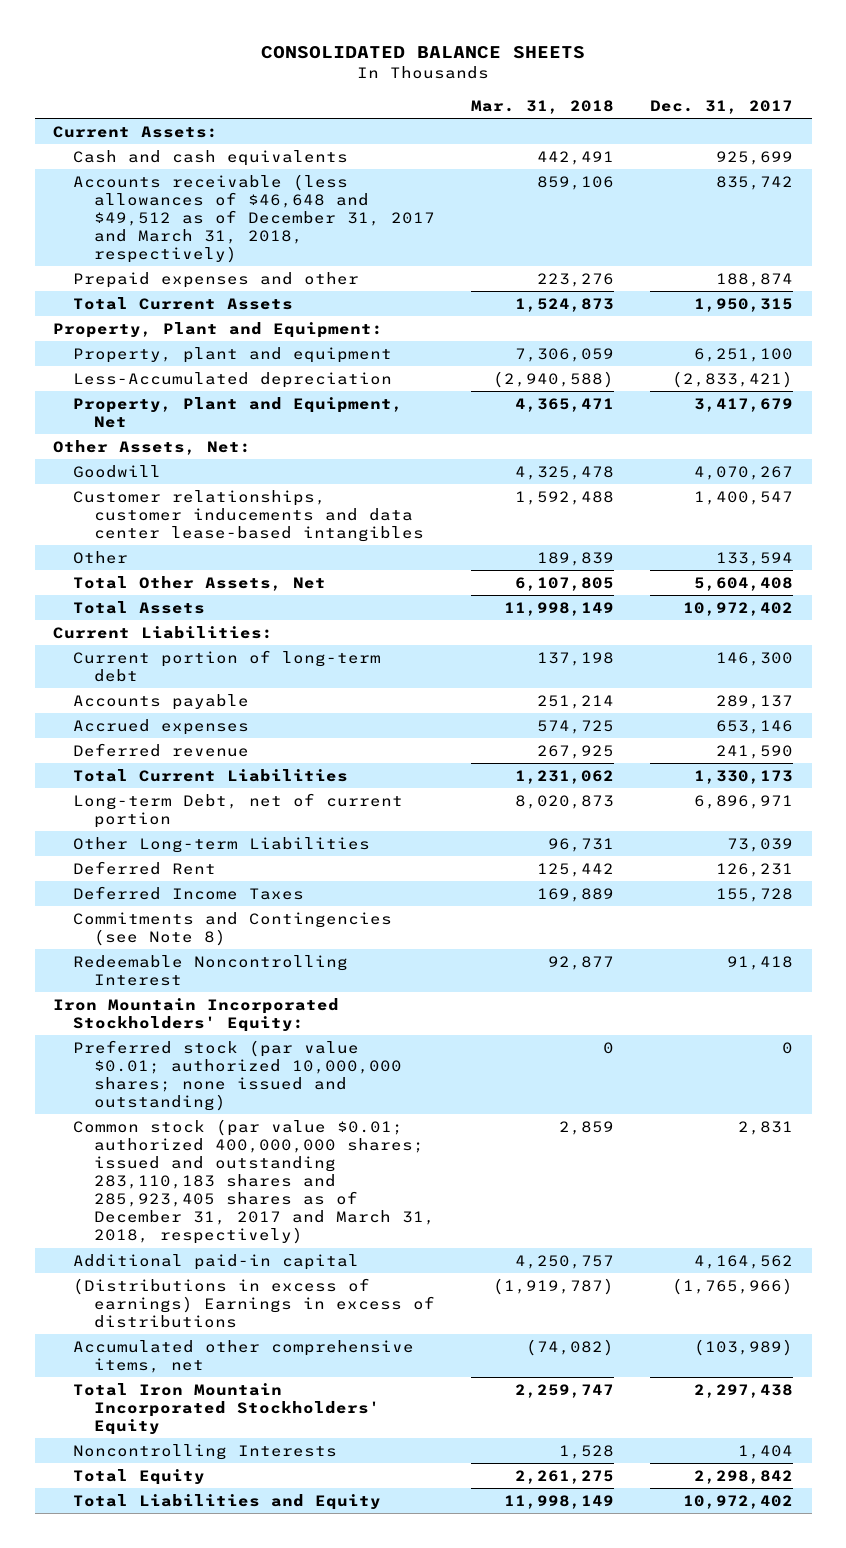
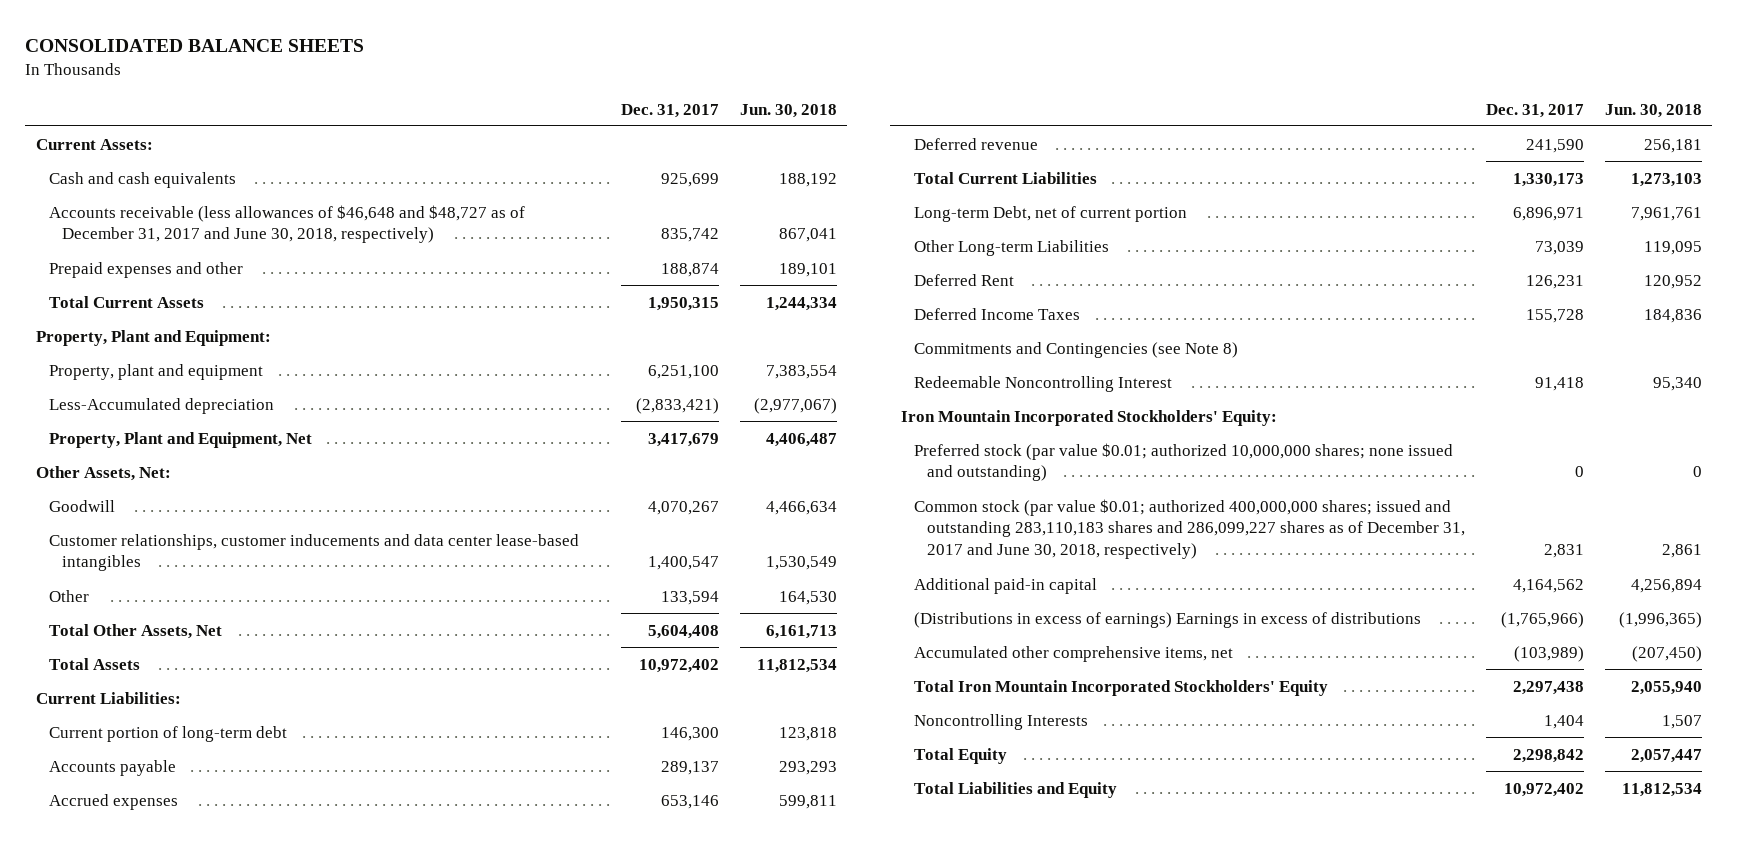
- | Mar. 31, 2018 | Dec. 31, 2017
+ | Dec. 31, 2017 | Jun. 30, 2018
- Accounts receivable (less allowances of $46,648 and $49,512 as of December 31, 2017 and March 31, 2018, respectively) | 859,106 | 835,742
+ Accounts receivable (less allowances of $46,648 and $48,727 as of December 31, 2017 and June 30, 2018, respectively) | 835,742 | 867,041
- Common stock (par value $0.01; authorized 400,000,000 shares; issued and outstanding 283,110,183 shares and 285,923,405 shares as of December 31, 2017 and March 31, 2018, respectively) | 2,859 | 2,831
+ Common stock (par value $0.01; authorized 400,000,000 shares; issued and outstanding 283,110,183 shares and 286,099,227 shares as of December 31, 2017 and June 30, 2018, respectively) | 2,831 | 2,861

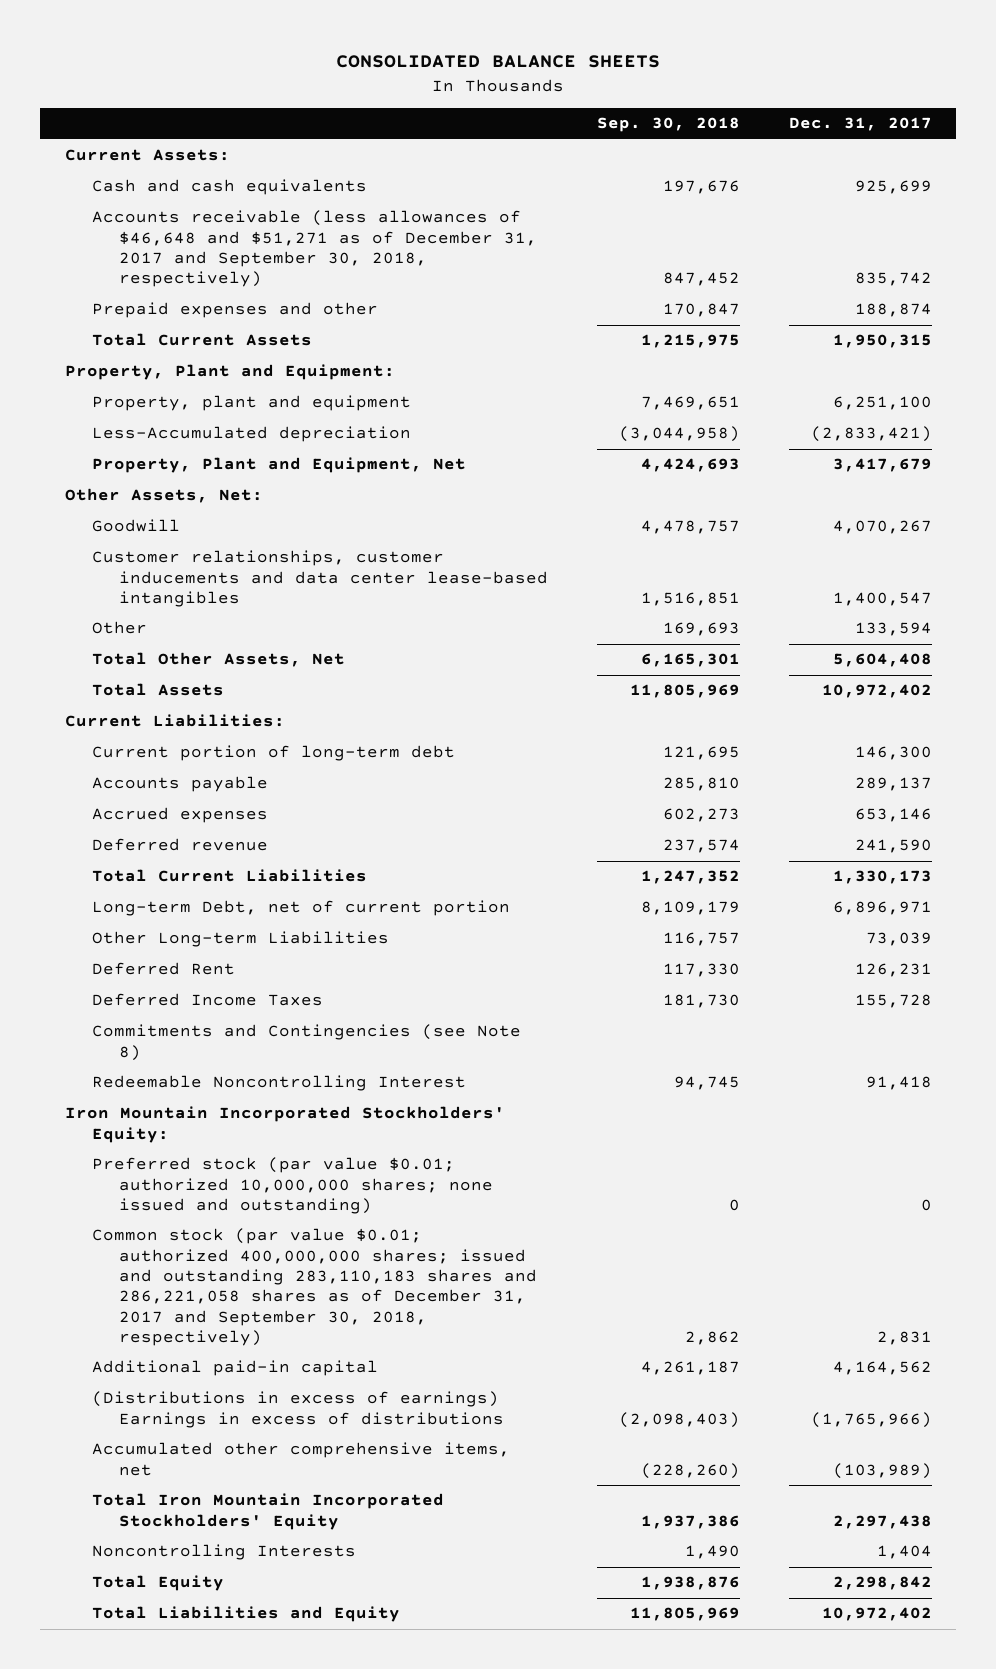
- | Dec. 31, 2017 | Jun. 30, 2018
+ | Sep. 30, 2018 | Dec. 31, 2017
- Accounts receivable (less allowances of $46,648 and $48,727 as of December 31, 2017 and June 30, 2018, respectively) | 835,742 | 867,041
+ Accounts receivable (less allowances of $46,648 and $51,271 as of December 31, 2017 and September 30, 2018, respectively) | 847,452 | 835,742
- Common stock (par value $0.01; authorized 400,000,000 shares; issued and outstanding 283,110,183 shares and 286,099,227 shares as of December 31, 2017 and June 30, 2018, respectively) | 2,831 | 2,861
+ Common stock (par value $0.01; authorized 400,000,000 shares; issued and outstanding 283,110,183 shares and 286,221,058 shares as of December 31, 2017 and September 30, 2018, respectively) | 2,862 | 2,831

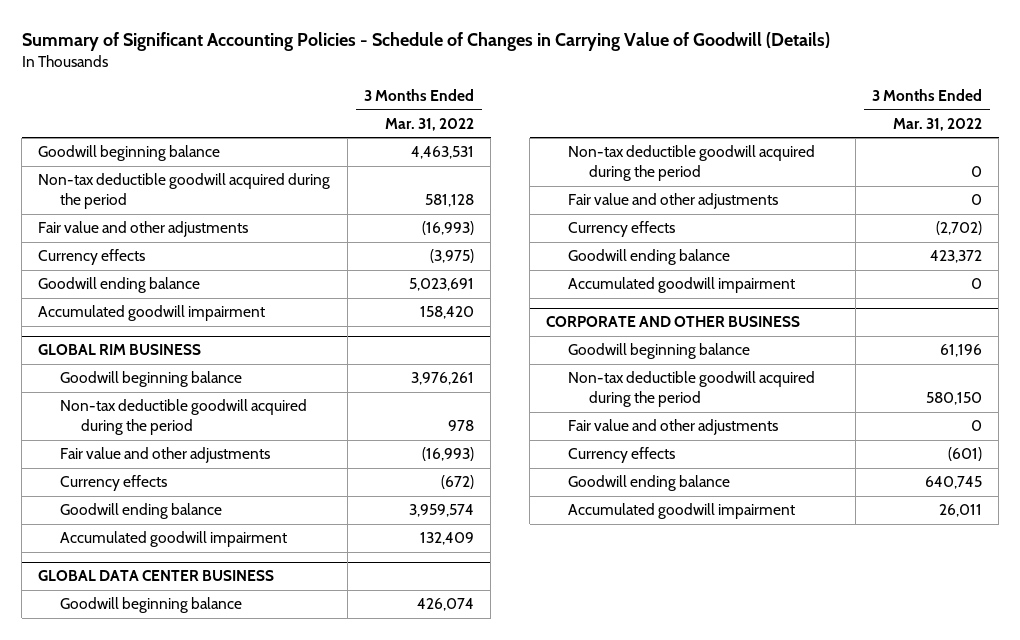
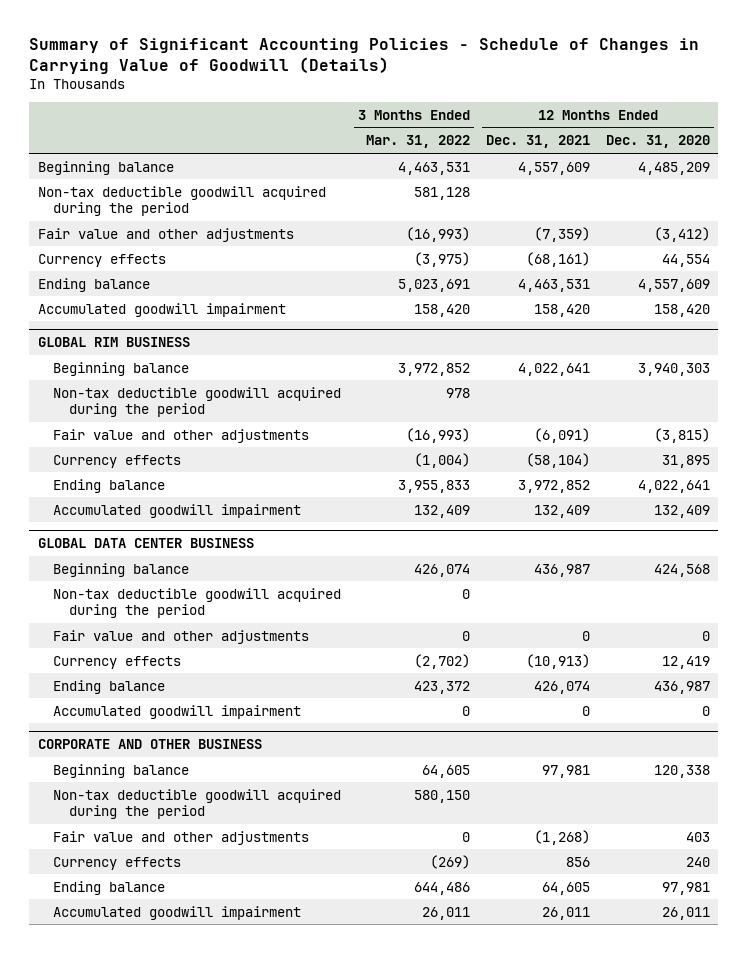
- | 3 Months Ended Mar. 31, 2022
+ | 3 Months Ended Mar. 31, 2022 | 12 Months Ended Dec. 31, 2021 | 12 Months Ended Dec. 31, 2020
- Goodwill beginning balance | 4,463,531
+ Beginning balance | 4,463,531 | 4,557,609 | 4,485,209
- Goodwill ending balance | 5,023,691
+ Ending balance | 5,023,691 | 4,463,531 | 4,557,609
@ GLOBAL RIM BUSINESS
- Goodwill beginning balance | 3,976,261
+ Beginning balance | 3,972,852 | 4,022,641 | 3,940,303
- Currency effects | (672)
- Goodwill ending balance | 3,959,574
+ Currency effects | (1,004) | (58,104) | 31,895
+ Ending balance | 3,955,833 | 3,972,852 | 4,022,641
@ GLOBAL DATA CENTER BUSINESS
- Goodwill beginning balance | 426,074
+ Beginning balance | 426,074 | 436,987 | 424,568
- Goodwill ending balance | 423,372
+ Ending balance | 423,372 | 426,074 | 436,987
@ CORPORATE AND OTHER BUSINESS
- Goodwill beginning balance | 61,196
+ Beginning balance | 64,605 | 97,981 | 120,338
- Currency effects | (601)
- Goodwill ending balance | 640,745
+ Currency effects | (269) | 856 | 240
+ Ending balance | 644,486 | 64,605 | 97,981

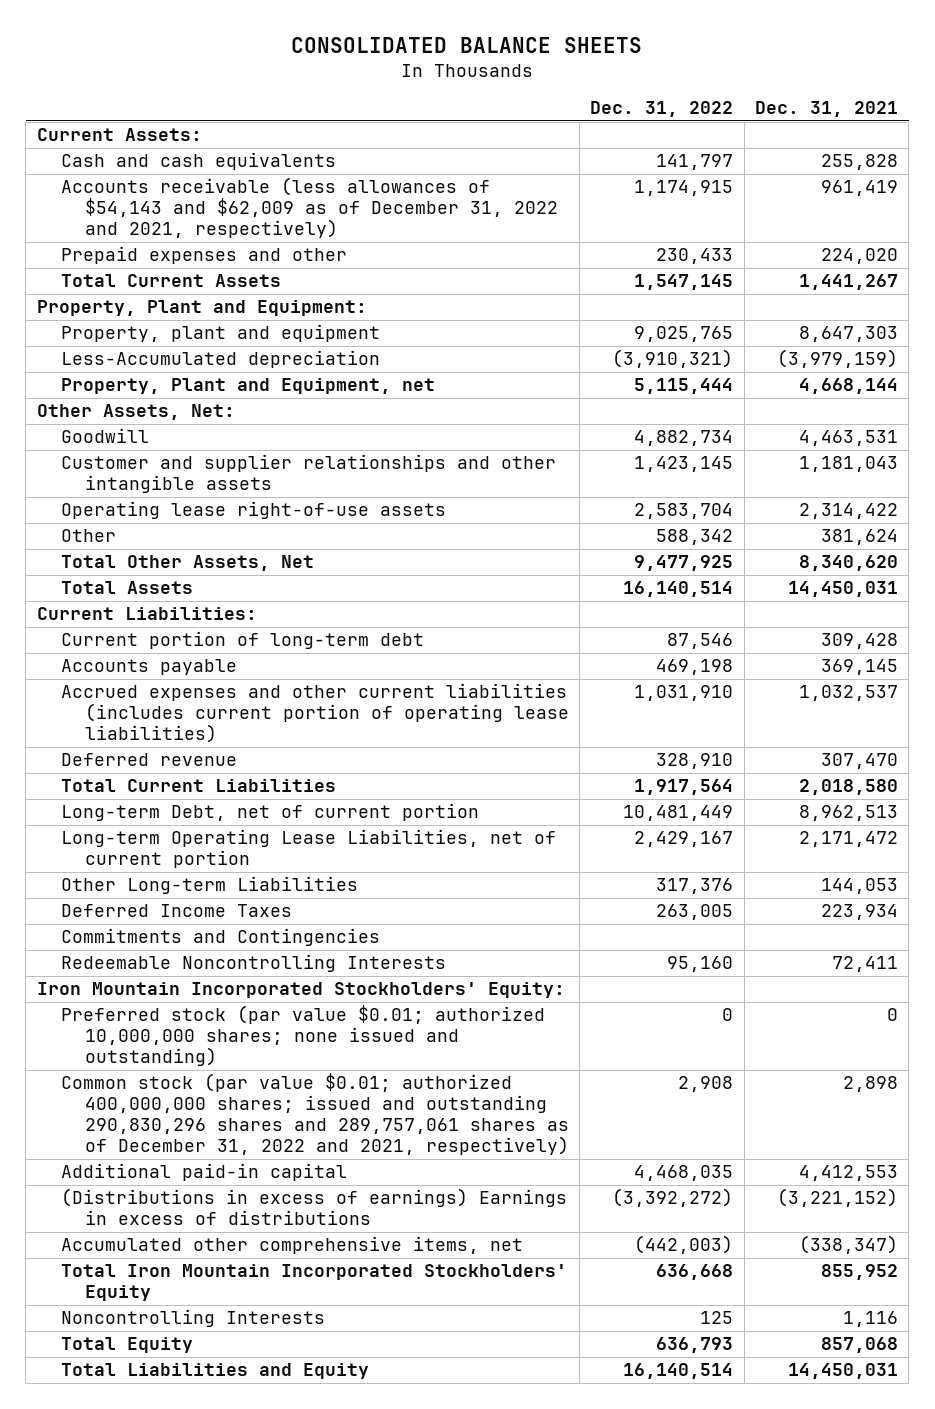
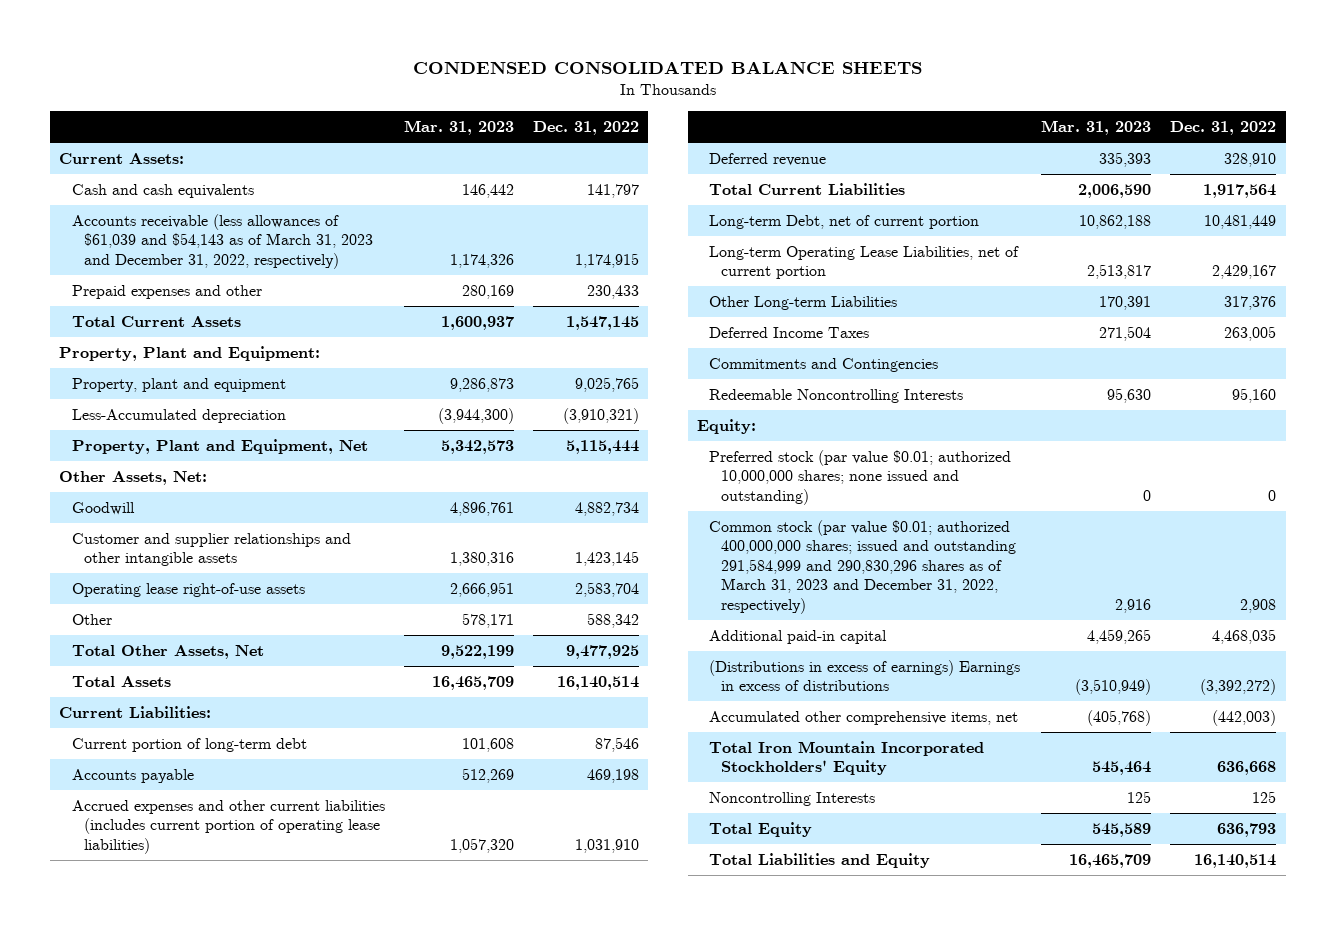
- CONSOLIDATED BALANCE SHEETS
+ CONDENSED CONSOLIDATED BALANCE SHEETS
- | Dec. 31, 2022 | Dec. 31, 2021
+ | Mar. 31, 2023 | Dec. 31, 2022
- Accounts receivable (less allowances of $54,143 and $62,009 as of December 31, 2022 and 2021, respectively) | 1,174,915 | 961,419
+ Accounts receivable (less allowances of $61,039 and $54,143 as of March 31, 2023 and December 31, 2022, respectively) | 1,174,326 | 1,174,915
- Property, Plant and Equipment, net | 5,115,444 | 4,668,144
+ Property, Plant and Equipment, Net | 5,342,573 | 5,115,444
- Iron Mountain Incorporated Stockholders' Equity:
+ Equity:
- Common stock (par value $0.01; authorized 400,000,000 shares; issued and outstanding 290,830,296 shares and 289,757,061 shares as of December 31, 2022 and 2021, respectively) | 2,908 | 2,898
+ Common stock (par value $0.01; authorized 400,000,000 shares; issued and outstanding 291,584,999 and 290,830,296 shares as of March 31, 2023 and December 31, 2022, respectively) | 2,916 | 2,908

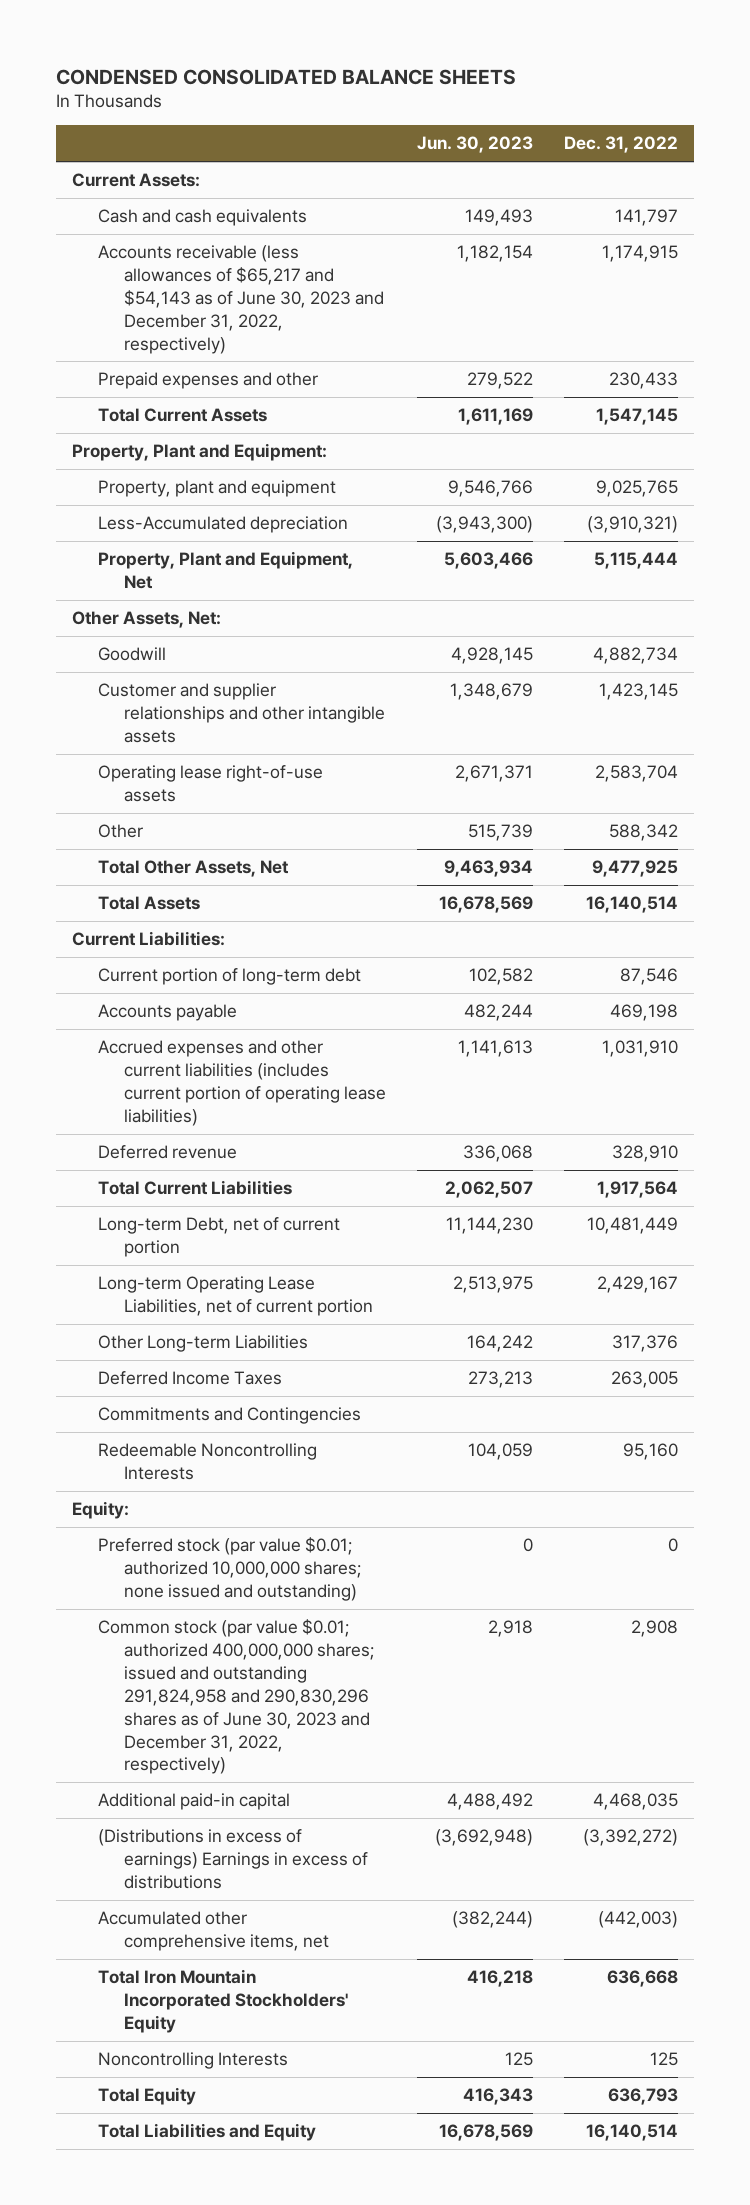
- | Mar. 31, 2023 | Dec. 31, 2022
+ | Jun. 30, 2023 | Dec. 31, 2022
- Accounts receivable (less allowances of $61,039 and $54,143 as of March 31, 2023 and December 31, 2022, respectively) | 1,174,326 | 1,174,915
+ Accounts receivable (less allowances of $65,217 and $54,143 as of June 30, 2023 and December 31, 2022, respectively) | 1,182,154 | 1,174,915
- Common stock (par value $0.01; authorized 400,000,000 shares; issued and outstanding 291,584,999 and 290,830,296 shares as of March 31, 2023 and December 31, 2022, respectively) | 2,916 | 2,908
+ Common stock (par value $0.01; authorized 400,000,000 shares; issued and outstanding 291,824,958 and 290,830,296 shares as of June 30, 2023 and December 31, 2022, respectively) | 2,918 | 2,908

